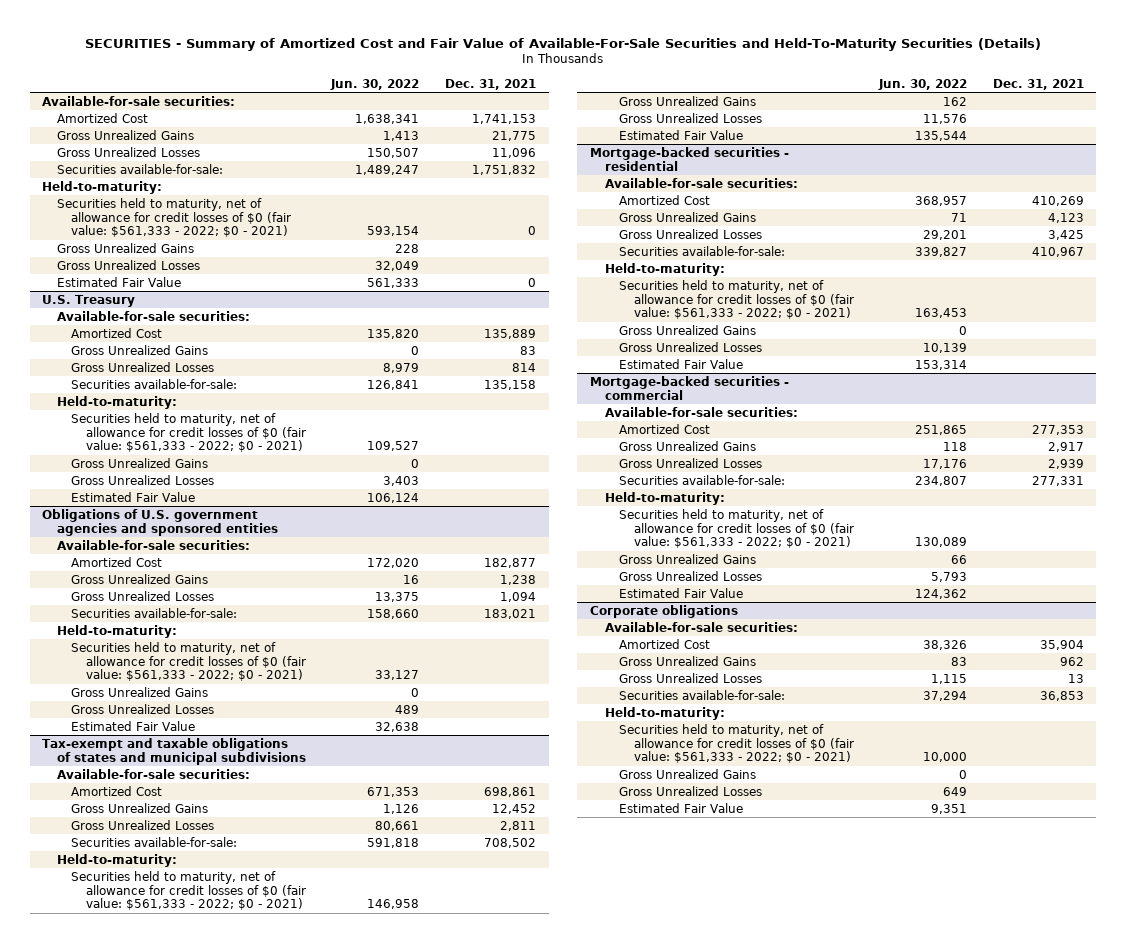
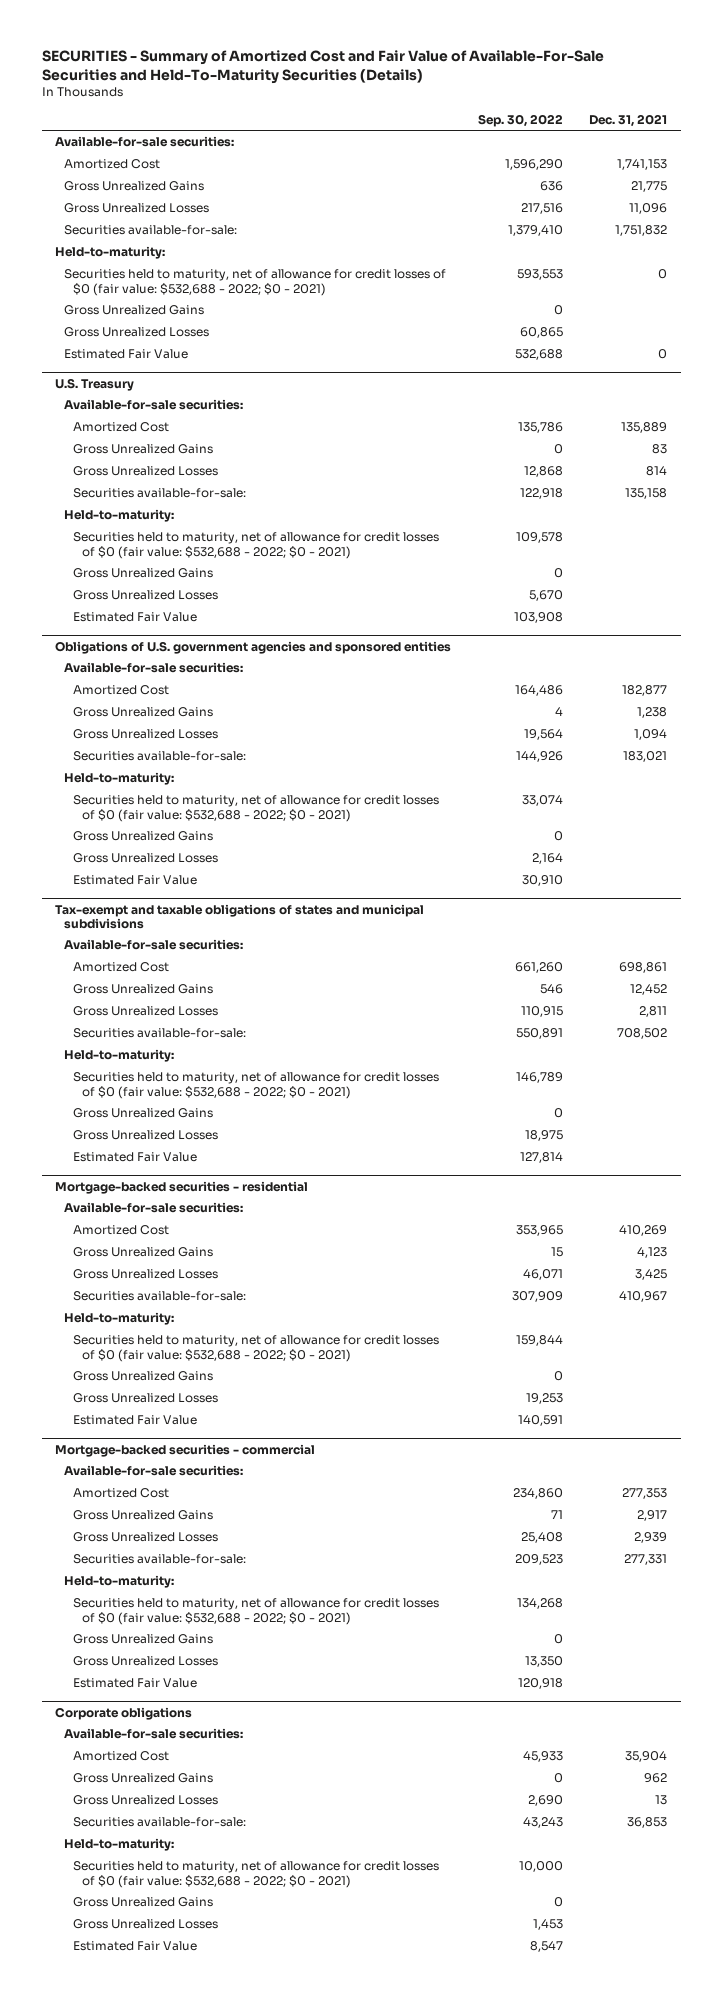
- | Jun. 30, 2022 | Dec. 31, 2021
+ | Sep. 30, 2022 | Dec. 31, 2021
- Securities held to maturity, net of allowance for credit losses of $0 (fair value: $561,333 - 2022; $0 - 2021) | 593,154 | 0
+ Securities held to maturity, net of allowance for credit losses of $0 (fair value: $532,688 - 2022; $0 - 2021) | 593,553 | 0
@ U.S. Treasury
- Securities held to maturity, net of allowance for credit losses of $0 (fair value: $561,333 - 2022; $0 - 2021) | 109,527 |
+ Securities held to maturity, net of allowance for credit losses of $0 (fair value: $532,688 - 2022; $0 - 2021) | 109,578 |
@ Obligations of U.S. government agencies and sponsored entities
- Securities held to maturity, net of allowance for credit losses of $0 (fair value: $561,333 - 2022; $0 - 2021) | 33,127 |
+ Securities held to maturity, net of allowance for credit losses of $0 (fair value: $532,688 - 2022; $0 - 2021) | 33,074 |
@ Tax-exempt and taxable obligations of states and municipal subdivisions
- Securities held to maturity, net of allowance for credit losses of $0 (fair value: $561,333 - 2022; $0 - 2021) | 146,958 |
+ Securities held to maturity, net of allowance for credit losses of $0 (fair value: $532,688 - 2022; $0 - 2021) | 146,789 |
@ Mortgage-backed securities - residential
- Securities held to maturity, net of allowance for credit losses of $0 (fair value: $561,333 - 2022; $0 - 2021) | 163,453 |
+ Securities held to maturity, net of allowance for credit losses of $0 (fair value: $532,688 - 2022; $0 - 2021) | 159,844 |
@ Mortgage-backed securities - commercial
- Securities held to maturity, net of allowance for credit losses of $0 (fair value: $561,333 - 2022; $0 - 2021) | 130,089 |
+ Securities held to maturity, net of allowance for credit losses of $0 (fair value: $532,688 - 2022; $0 - 2021) | 134,268 |
@ Corporate obligations
- Securities held to maturity, net of allowance for credit losses of $0 (fair value: $561,333 - 2022; $0 - 2021) | 10,000 |
+ Securities held to maturity, net of allowance for credit losses of $0 (fair value: $532,688 - 2022; $0 - 2021) | 10,000 |

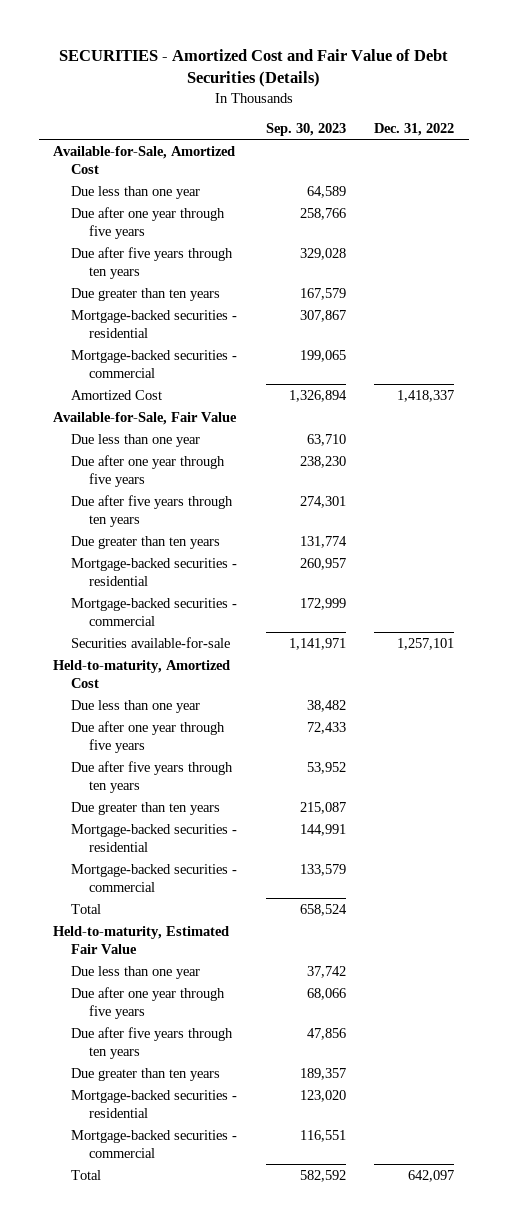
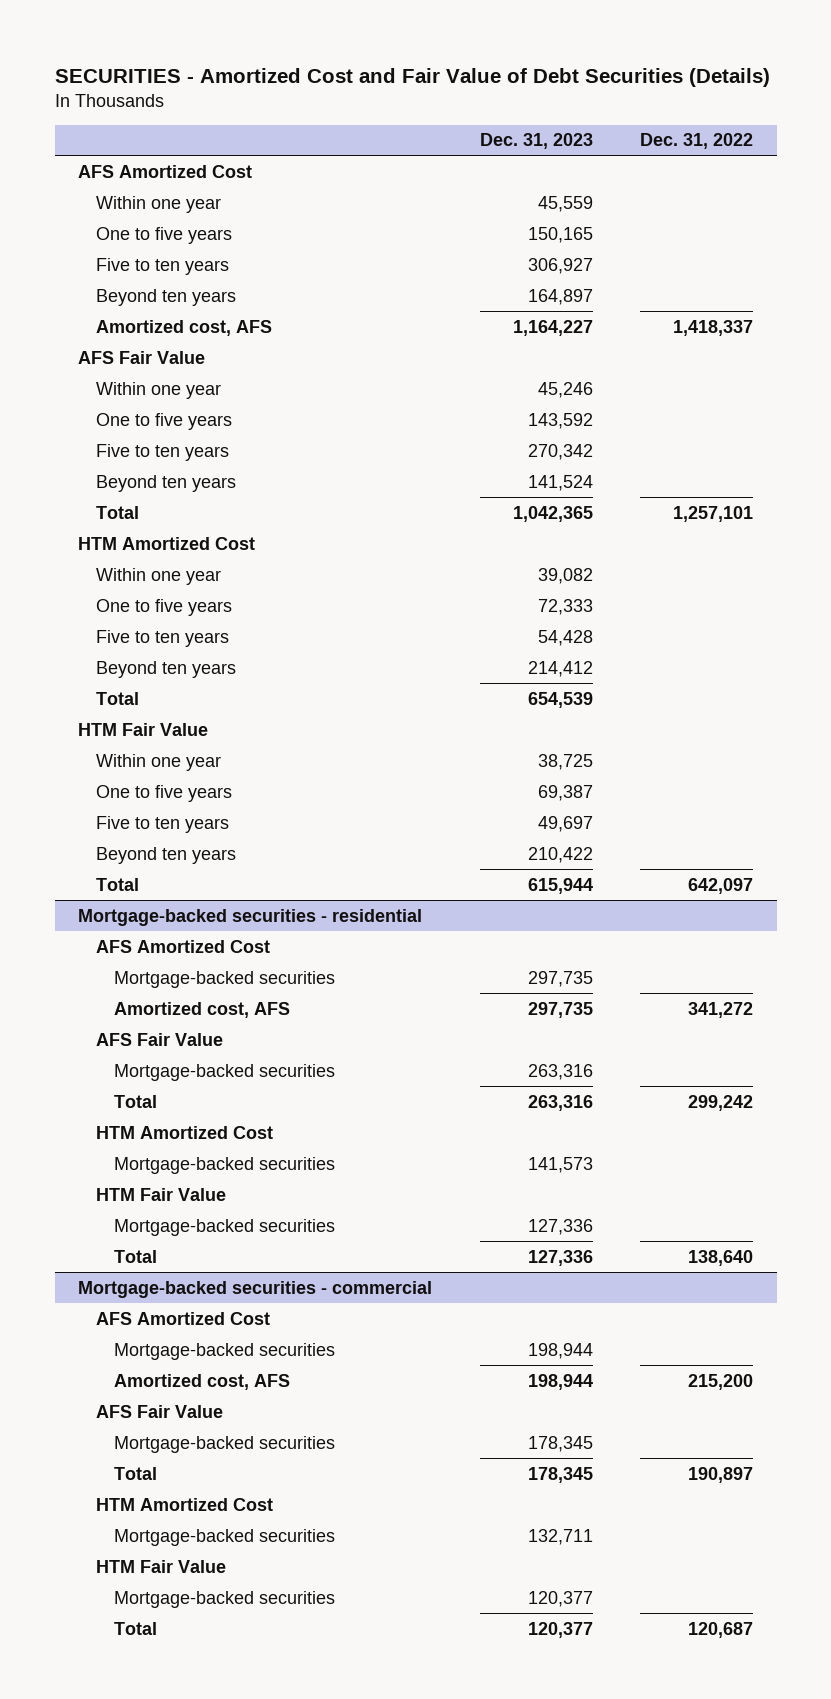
- | Sep. 30, 2023 | Dec. 31, 2022
+ | Dec. 31, 2023 | Dec. 31, 2022
- Available-for-Sale, Amortized Cost
- Due less than one year | 64,589 |
- Due after one year through five years | 258,766 |
- Due after five years through ten years | 329,028 |
- Due greater than ten years | 167,579 |
- Mortgage-backed securities - residential | 307,867 |
- Mortgage-backed securities - commercial | 199,065 |
- Amortized Cost | 1,326,894 | 1,418,337
- Available-for-Sale, Fair Value
- Due less than one year | 63,710 |
- Due after one year through five years | 238,230 |
- Due after five years through ten years | 274,301 |
- Due greater than ten years | 131,774 |
- Mortgage-backed securities - residential | 260,957 |
- Mortgage-backed securities - commercial | 172,999 |
- Securities available-for-sale | 1,141,971 | 1,257,101
- Held-to-maturity, Amortized Cost
- Due less than one year | 38,482 |
- Due after one year through five years | 72,433 |
- Due after five years through ten years | 53,952 |
- Due greater than ten years | 215,087 |
- Mortgage-backed securities - residential | 144,991 |
- Mortgage-backed securities - commercial | 133,579 |
+ AFS Amortized Cost
+ Within one year | 45,559 |
+ One to five years | 150,165 |
+ Five to ten years | 306,927 |
+ Beyond ten years | 164,897 |
+ Amortized cost, AFS | 1,164,227 | 1,418,337
+ AFS Fair Value
+ Within one year | 45,246 |
+ One to five years | 143,592 |
+ Five to ten years | 270,342 |
+ Beyond ten years | 141,524 |
+ Total | 1,042,365 | 1,257,101
+ HTM Amortized Cost
+ Within one year | 39,082 |
+ One to five years | 72,333 |
+ Five to ten years | 54,428 |
+ Beyond ten years | 214,412 |
- Held-to-maturity, Estimated Fair Value
- Due less than one year | 37,742 |
- Due after one year through five years | 68,066 |
- Due after five years through ten years | 47,856 |
- Due greater than ten years | 189,357 |
- Mortgage-backed securities - residential | 123,020 |
- Mortgage-backed securities - commercial | 116,551 |
+ HTM Fair Value
+ Within one year | 38,725 |
+ One to five years | 69,387 |
+ Five to ten years | 49,697 |
+ Beyond ten years | 210,422 |
+ Mortgage-backed securities - residential
+ AFS Amortized Cost
+ Mortgage-backed securities | 297,735 |
+ Amortized cost, AFS | 297,735 | 341,272
+ AFS Fair Value
+ Mortgage-backed securities | 263,316 |
+ Total | 263,316 | 299,242
+ HTM Amortized Cost
+ Mortgage-backed securities | 141,573 |
+ HTM Fair Value
+ Mortgage-backed securities | 127,336 |
+ Total | 127,336 | 138,640
+ Mortgage-backed securities - commercial
+ AFS Amortized Cost
+ Mortgage-backed securities | 198,944 |
+ Amortized cost, AFS | 198,944 | 215,200
+ AFS Fair Value
+ Mortgage-backed securities | 178,345 |
+ Total | 178,345 | 190,897
+ HTM Amortized Cost
+ Mortgage-backed securities | 132,711 |
+ HTM Fair Value
+ Mortgage-backed securities | 120,377 |
+ Total | 120,377 | 120,687

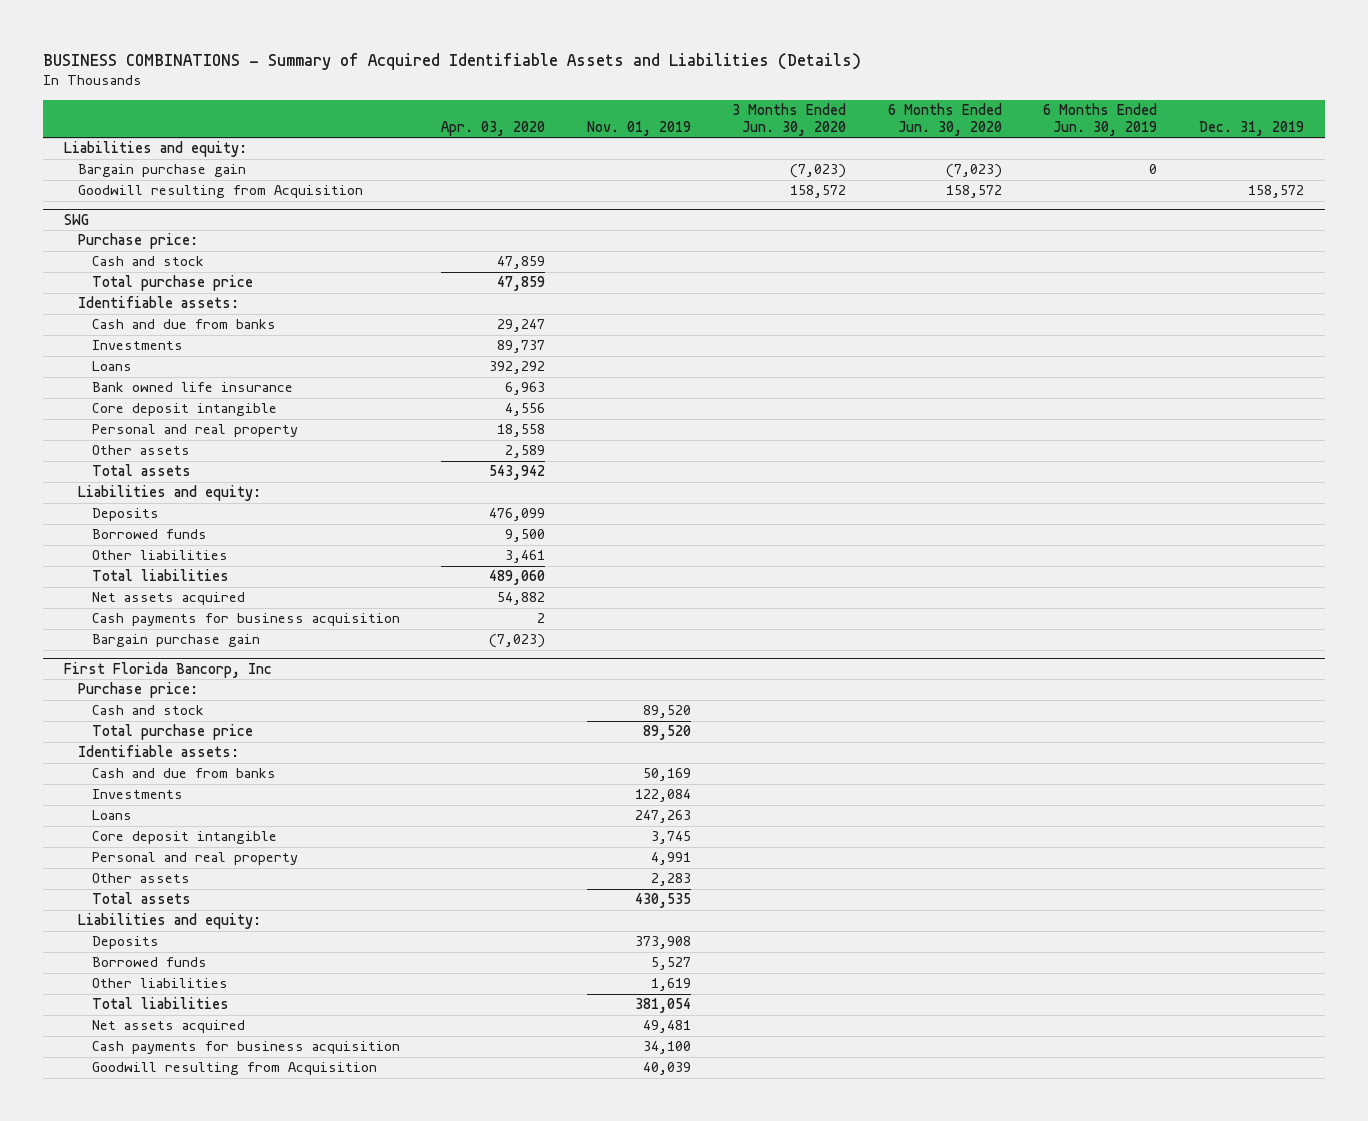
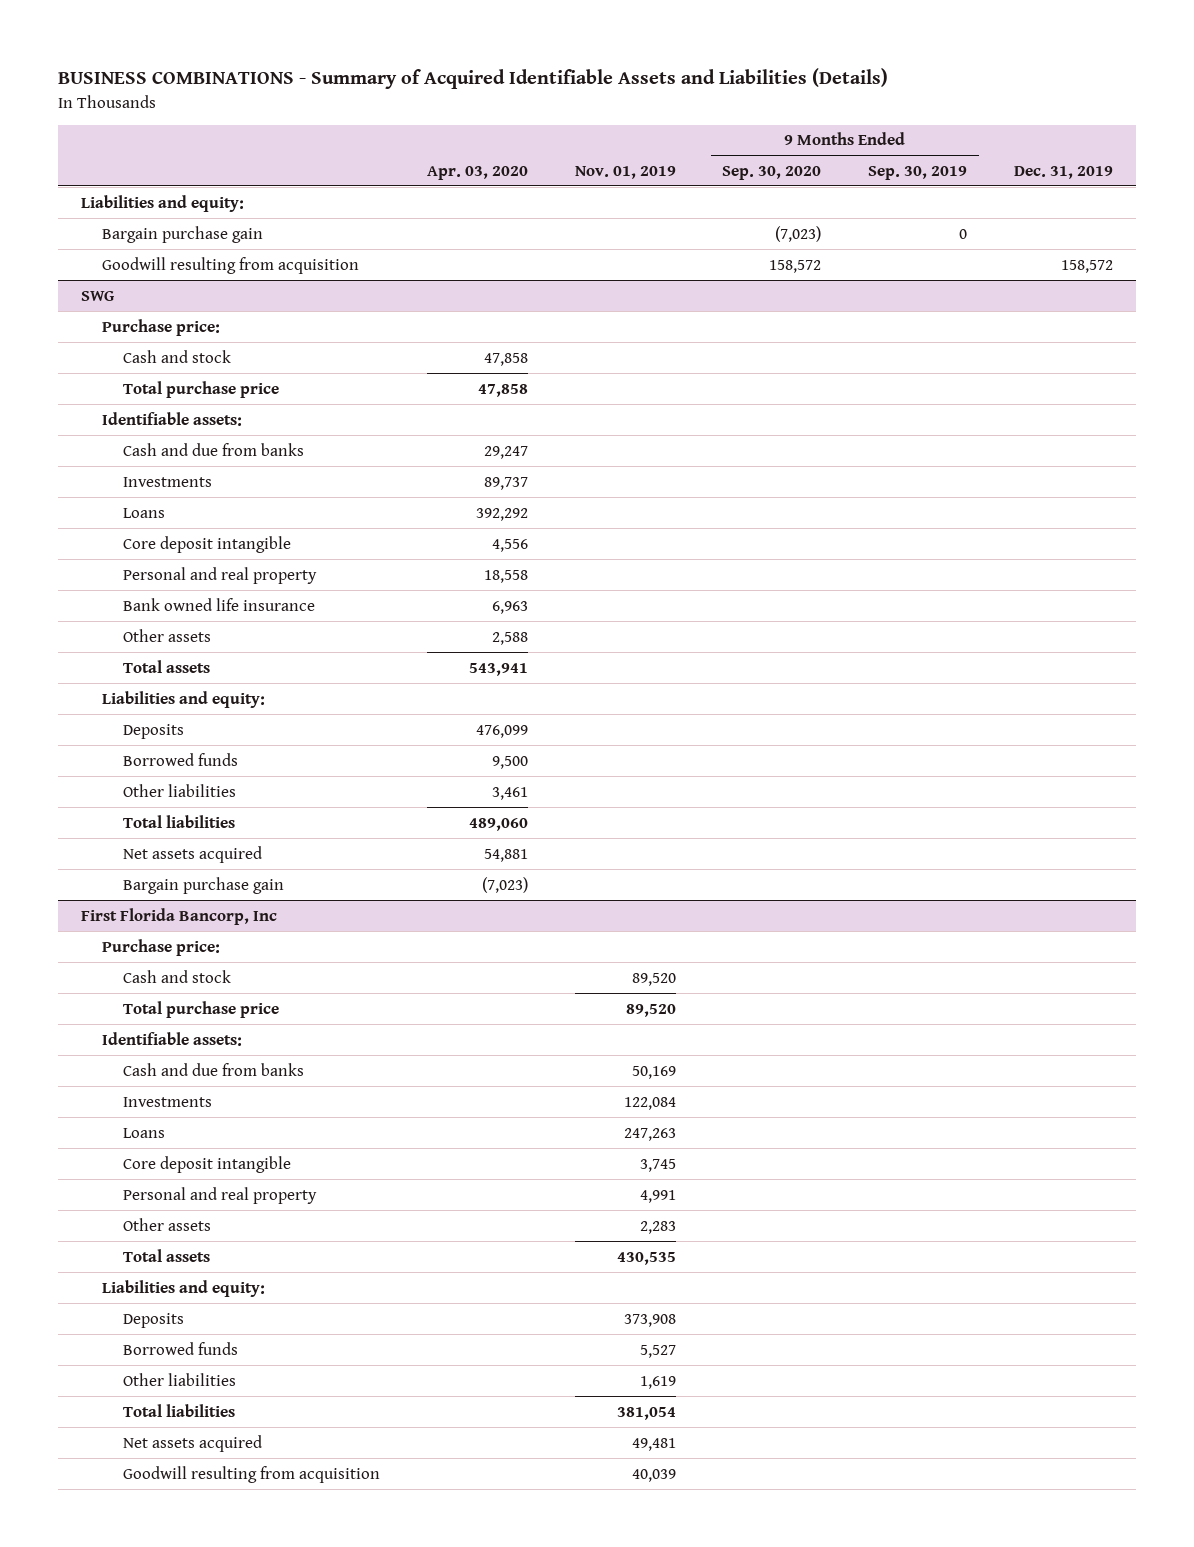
- | Apr. 03, 2020 | Nov. 01, 2019 | 3 Months Ended Jun. 30, 2020 | 6 Months Ended Jun. 30, 2020 | 6 Months Ended Jun. 30, 2019 | Dec. 31, 2019
+ | Apr. 03, 2020 | Nov. 01, 2019 | 9 Months Ended Sep. 30, 2020 | 9 Months Ended Sep. 30, 2019 | Dec. 31, 2019
- Goodwill resulting from Acquisition | | | 158,572 | 158,572 | | 158,572
+ Goodwill resulting from acquisition | | | 158,572 | | 158,572
@ SWG
- Cash and stock | 47,859 | | | | |
- Total purchase price | 47,859 | | | | |
+ Cash and stock | 47,858 | | | |
+ Total purchase price | 47,858 | | | |
- Other assets | 2,589 | | | | |
- Total assets | 543,942 | | | | |
moved down: Bank owned life insurance | 6,963 | | | |
+ Other assets | 2,588 | | | |
+ Total assets | 543,941 | | | |
- Net assets acquired | 54,882 | | | | |
- Cash payments for business acquisition | 2 | | | | |
+ Net assets acquired | 54,881 | | | |
@ First Florida Bancorp, Inc
- Cash payments for business acquisition | | 34,100 | | | |
- Goodwill resulting from Acquisition | | 40,039 | | | |
+ Goodwill resulting from acquisition | | 40,039 | | |

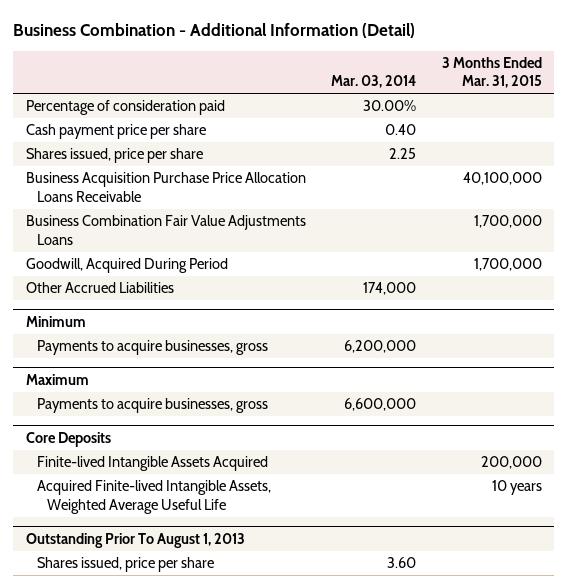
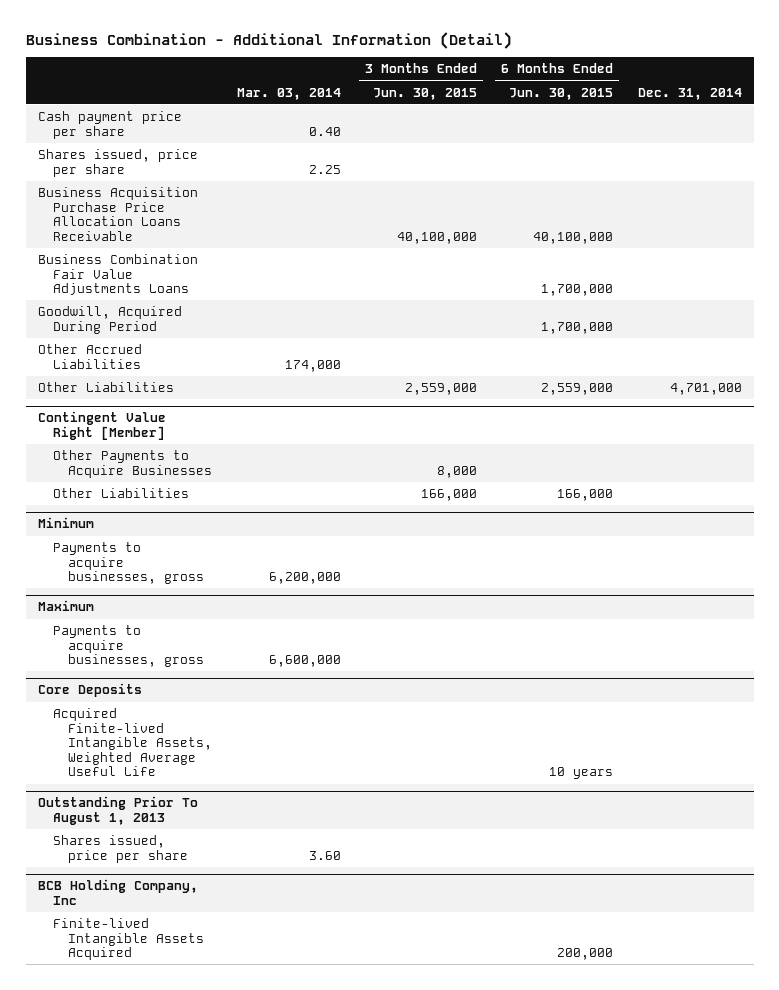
- | Mar. 03, 2014 | 3 Months Ended Mar. 31, 2015
+ | Mar. 03, 2014 | 3 Months Ended Jun. 30, 2015 | 6 Months Ended Jun. 30, 2015 | Dec. 31, 2014
- Percentage of consideration paid | 30.00% |
+ Other Liabilities | | 2,559,000 | 2,559,000 | 4,701,000
+ Contingent Value Right [Member]
+ Other Payments to Acquire Businesses | | 8,000 | |
+ Other Liabilities | | 166,000 | 166,000 |
@ Core Deposits
- Finite-lived Intangible Assets Acquired | | 200,000
+ BCB Holding Company, Inc
+ Finite-lived Intangible Assets Acquired | | | 200,000 |

